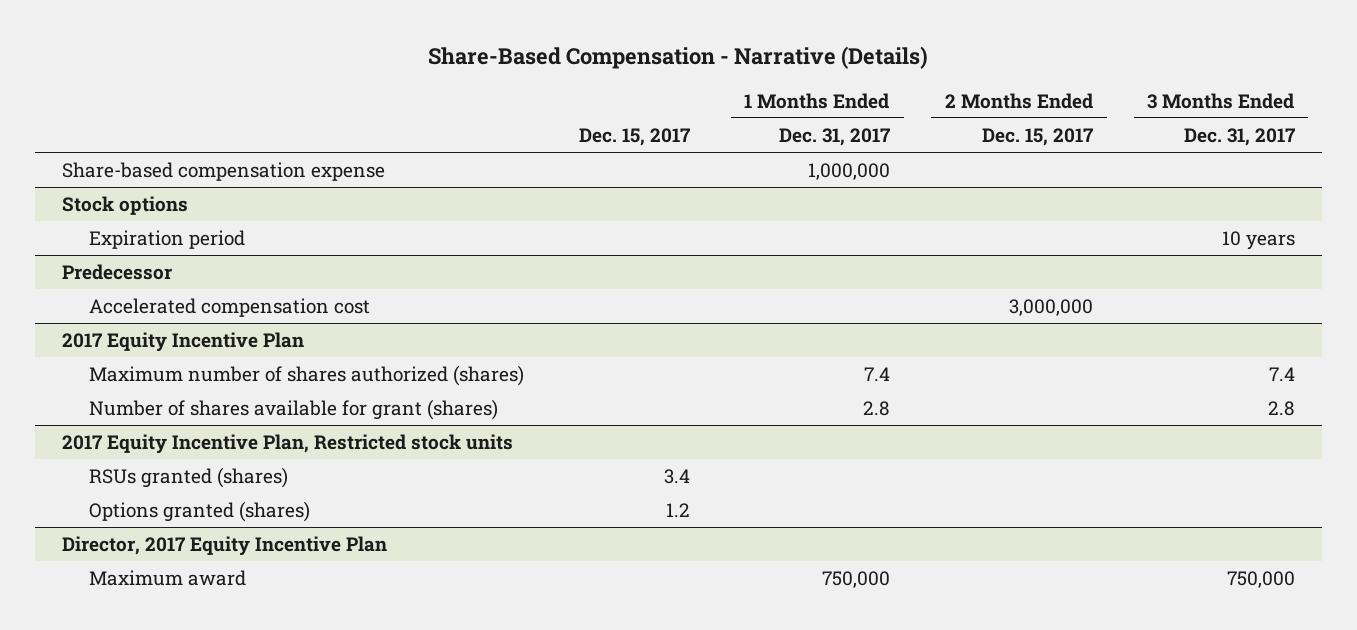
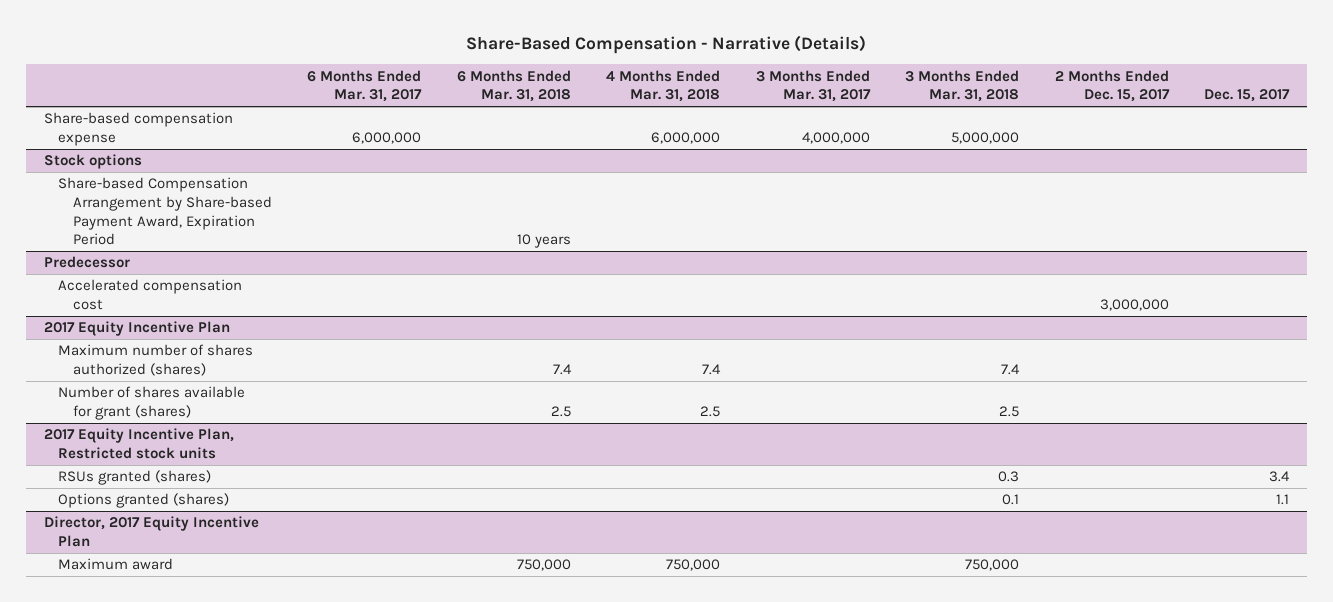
- | Dec. 15, 2017 | 1 Months Ended Dec. 31, 2017 | 2 Months Ended Dec. 15, 2017 | 3 Months Ended Dec. 31, 2017
+ | 6 Months Ended Mar. 31, 2017 | 6 Months Ended Mar. 31, 2018 | 4 Months Ended Mar. 31, 2018 | 3 Months Ended Mar. 31, 2017 | 3 Months Ended Mar. 31, 2018 | 2 Months Ended Dec. 15, 2017 | Dec. 15, 2017
@ Stock options
- Expiration period | | | | 10 years
+ Share-based Compensation Arrangement by Share-based Payment Award, Expiration Period | | 10 years | | | | |
@ 2017 Equity Incentive Plan, Restricted stock units
- Options granted (shares) | 1.2 | | |
+ Options granted (shares) | | | | | 0.1 | | 1.1

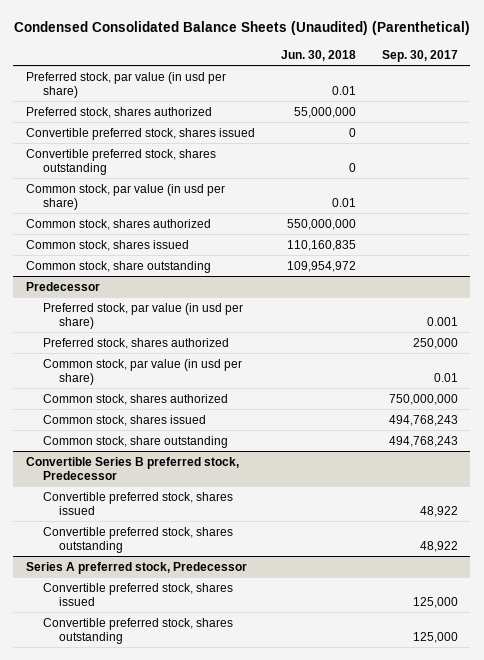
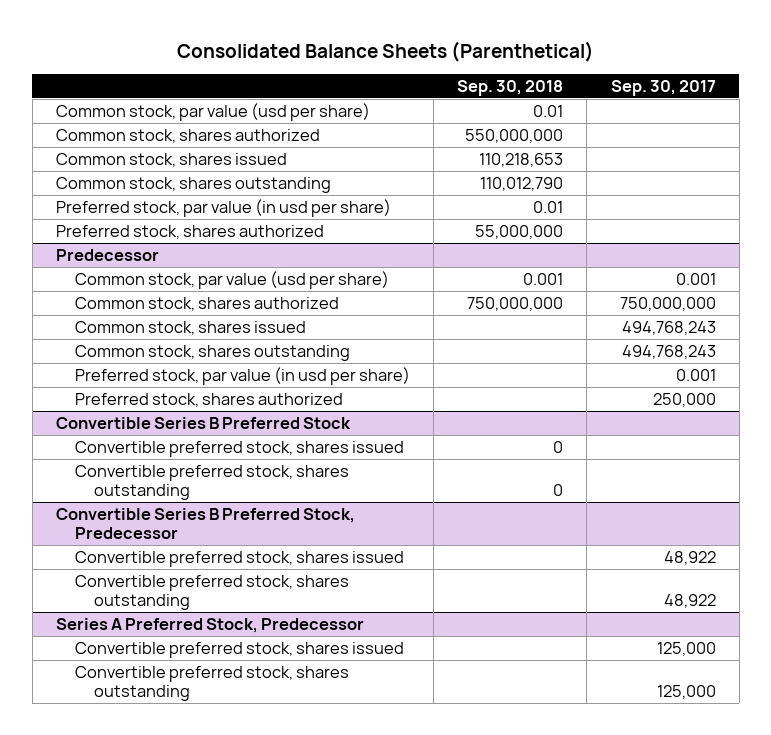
- Condensed Consolidated Balance Sheets (Unaudited) (Parenthetical)
+ Consolidated Balance Sheets (Parenthetical)
- | Jun. 30, 2018 | Sep. 30, 2017
+ | Sep. 30, 2018 | Sep. 30, 2017
- Convertible preferred stock, shares issued | 0 |
- Convertible preferred stock, shares outstanding | 0 |
- Common stock, par value (in usd per share) | 0.01 |
+ Common stock, par value (usd per share) | 0.01 |
- Common stock, share outstanding | 109,954,972 |
+ Common stock, shares outstanding | 110,012,790 |
moved down: Preferred stock, par value (in usd per share) | 0.01 |
moved down: Preferred stock, shares authorized | 55,000,000 |
@ Predecessor
- Common stock, par value (in usd per share) | | 0.01
+ Common stock, par value (usd per share) | 0.001 | 0.001
- Common stock, share outstanding | | 494,768,243
- Convertible Series B preferred stock, Predecessor
@ Predecessor
+ Common stock, shares outstanding | | 494,768,243
moved down: Preferred stock, par value (in usd per share) | | 0.001
moved down: Preferred stock, shares authorized | | 250,000
+ Convertible Series B Preferred Stock
+ Convertible preferred stock, shares issued | 0 |
+ Convertible preferred stock, shares outstanding | 0 |
+ Convertible Series B Preferred Stock, Predecessor
- Series A preferred stock, Predecessor
+ Series A Preferred Stock, Predecessor

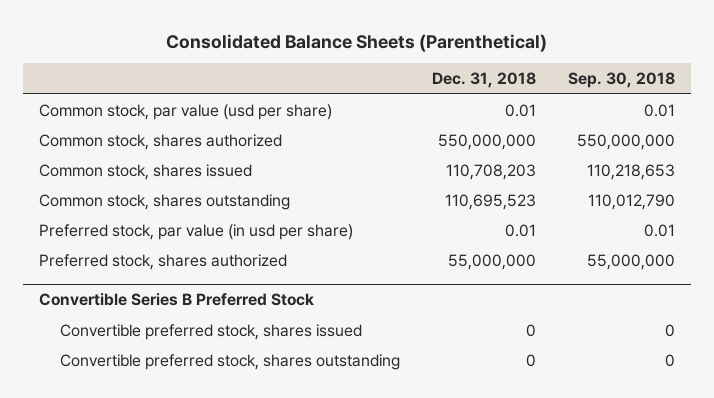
- | Sep. 30, 2018 | Sep. 30, 2017
+ | Dec. 31, 2018 | Sep. 30, 2018
- Predecessor
- Common stock, par value (usd per share) | 0.001 | 0.001
- Common stock, shares authorized | 750,000,000 | 750,000,000
- Common stock, shares issued | | 494,768,243
- Common stock, shares outstanding | | 494,768,243
- Preferred stock, par value (in usd per share) | | 0.001
- Preferred stock, shares authorized | | 250,000
- Convertible Series B Preferred Stock, Predecessor
- Convertible preferred stock, shares issued | | 48,922
- Convertible preferred stock, shares outstanding | | 48,922
- Series A Preferred Stock, Predecessor
- Convertible preferred stock, shares issued | | 125,000
- Convertible preferred stock, shares outstanding | | 125,000

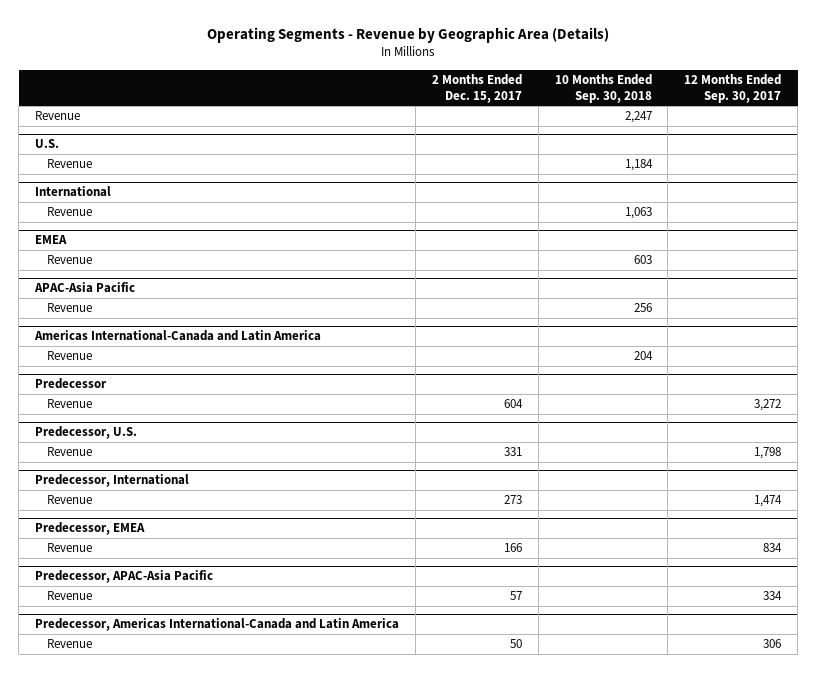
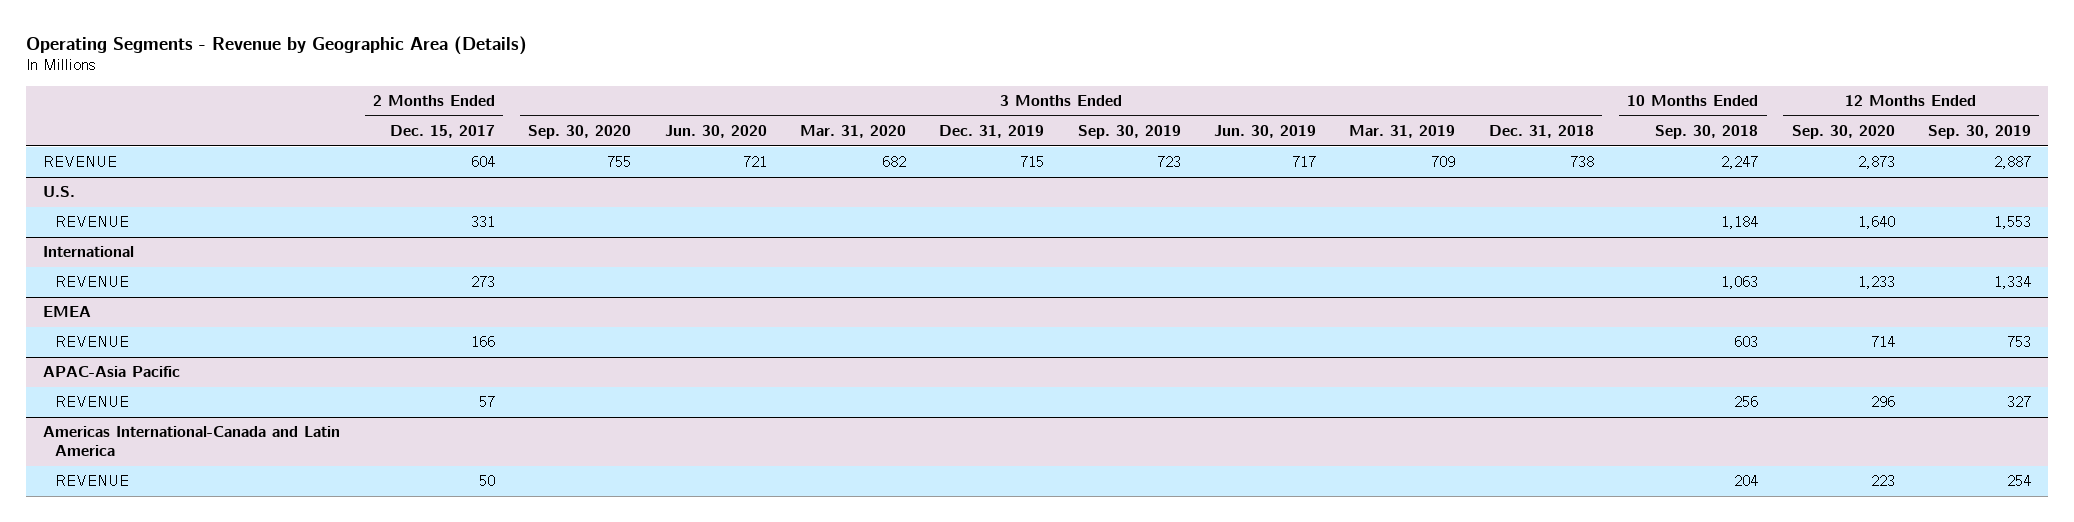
- | 2 Months Ended Dec. 15, 2017 | 10 Months Ended Sep. 30, 2018 | 12 Months Ended Sep. 30, 2017
+ | 2 Months Ended Dec. 15, 2017 | 3 Months Ended Sep. 30, 2020 | 3 Months Ended Jun. 30, 2020 | 3 Months Ended Mar. 31, 2020 | 3 Months Ended Dec. 31, 2019 | 3 Months Ended Sep. 30, 2019 | 3 Months Ended Jun. 30, 2019 | 3 Months Ended Mar. 31, 2019 | 3 Months Ended Dec. 31, 2018 | 10 Months Ended Sep. 30, 2018 | 12 Months Ended Sep. 30, 2020 | 12 Months Ended Sep. 30, 2019
- Revenue | | 2,247 |
+ REVENUE | 604 | 755 | 721 | 682 | 715 | 723 | 717 | 709 | 738 | 2,247 | 2,873 | 2,887
@ U.S.
- Revenue | | 1,184 |
+ REVENUE | 331 | | | | | | | | | 1,184 | 1,640 | 1,553
@ International
- Revenue | | 1,063 |
+ REVENUE | 273 | | | | | | | | | 1,063 | 1,233 | 1,334
@ EMEA
- Revenue | | 603 |
+ REVENUE | 166 | | | | | | | | | 603 | 714 | 753
@ APAC-Asia Pacific
- Revenue | | 256 |
+ REVENUE | 57 | | | | | | | | | 256 | 296 | 327
@ Americas International-Canada and Latin America
- Revenue | | 204 |
- Predecessor
- Revenue | 604 | | 3,272
- Predecessor, U.S.
- Revenue | 331 | | 1,798
- Predecessor, International
- Revenue | 273 | | 1,474
- Predecessor, EMEA
- Revenue | 166 | | 834
- Predecessor, APAC-Asia Pacific
- Revenue | 57 | | 334
- Predecessor, Americas International-Canada and Latin America
- Revenue | 50 | | 306
@ Americas International-Canada and Latin America
+ REVENUE | 50 | | | | | | | | | 204 | 223 | 254

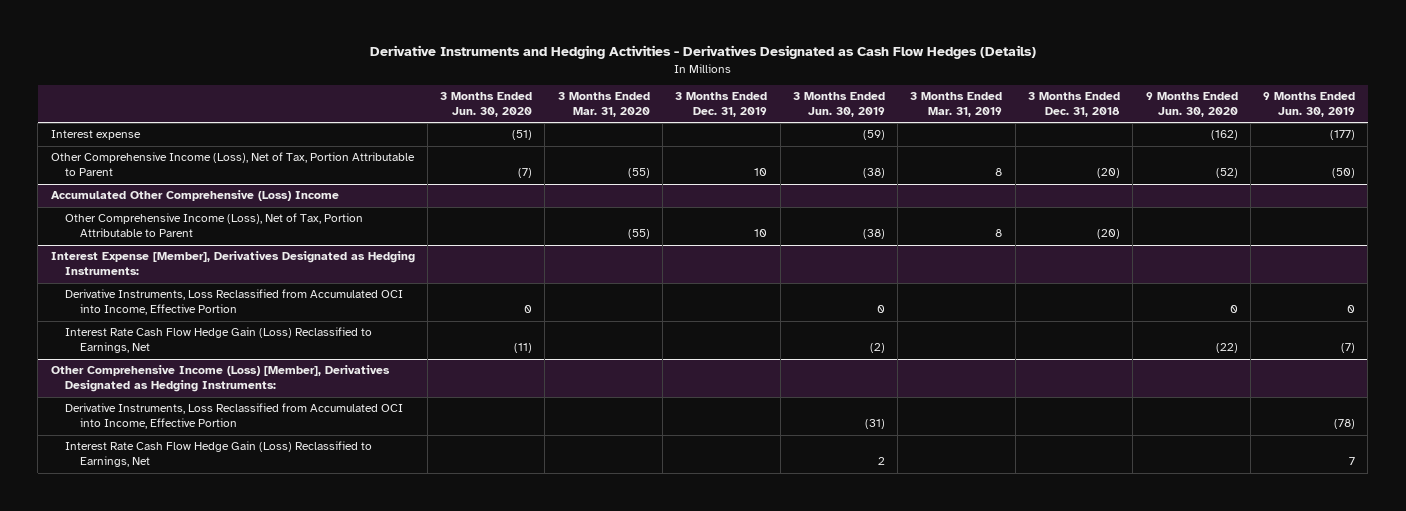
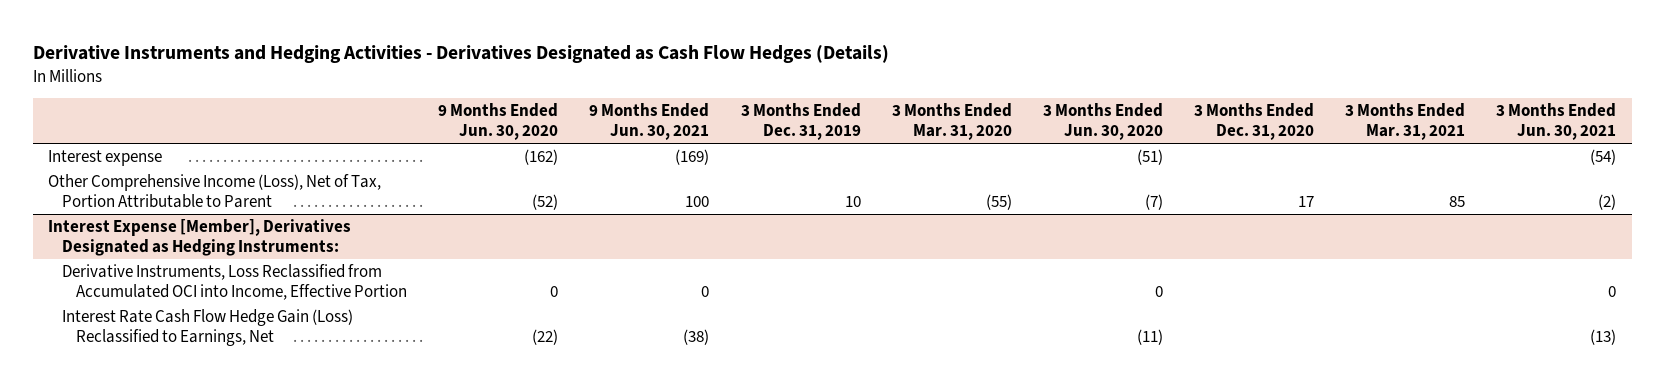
- | 3 Months Ended Jun. 30, 2020 | 3 Months Ended Mar. 31, 2020 | 3 Months Ended Dec. 31, 2019 | 3 Months Ended Jun. 30, 2019 | 3 Months Ended Mar. 31, 2019 | 3 Months Ended Dec. 31, 2018 | 9 Months Ended Jun. 30, 2020 | 9 Months Ended Jun. 30, 2019
+ | 9 Months Ended Jun. 30, 2020 | 9 Months Ended Jun. 30, 2021 | 3 Months Ended Dec. 31, 2019 | 3 Months Ended Mar. 31, 2020 | 3 Months Ended Jun. 30, 2020 | 3 Months Ended Dec. 31, 2020 | 3 Months Ended Mar. 31, 2021 | 3 Months Ended Jun. 30, 2021
- Accumulated Other Comprehensive (Loss) Income
- Other Comprehensive Income (Loss), Net of Tax, Portion Attributable to Parent | | (55) | 10 | (38) | 8 | (20) | |
- Other Comprehensive Income (Loss) [Member], Derivatives Designated as Hedging Instruments:
- Derivative Instruments, Loss Reclassified from Accumulated OCI into Income, Effective Portion | | | | (31) | | | | (78)
- Interest Rate Cash Flow Hedge Gain (Loss) Reclassified to Earnings, Net | | | | 2 | | | | 7

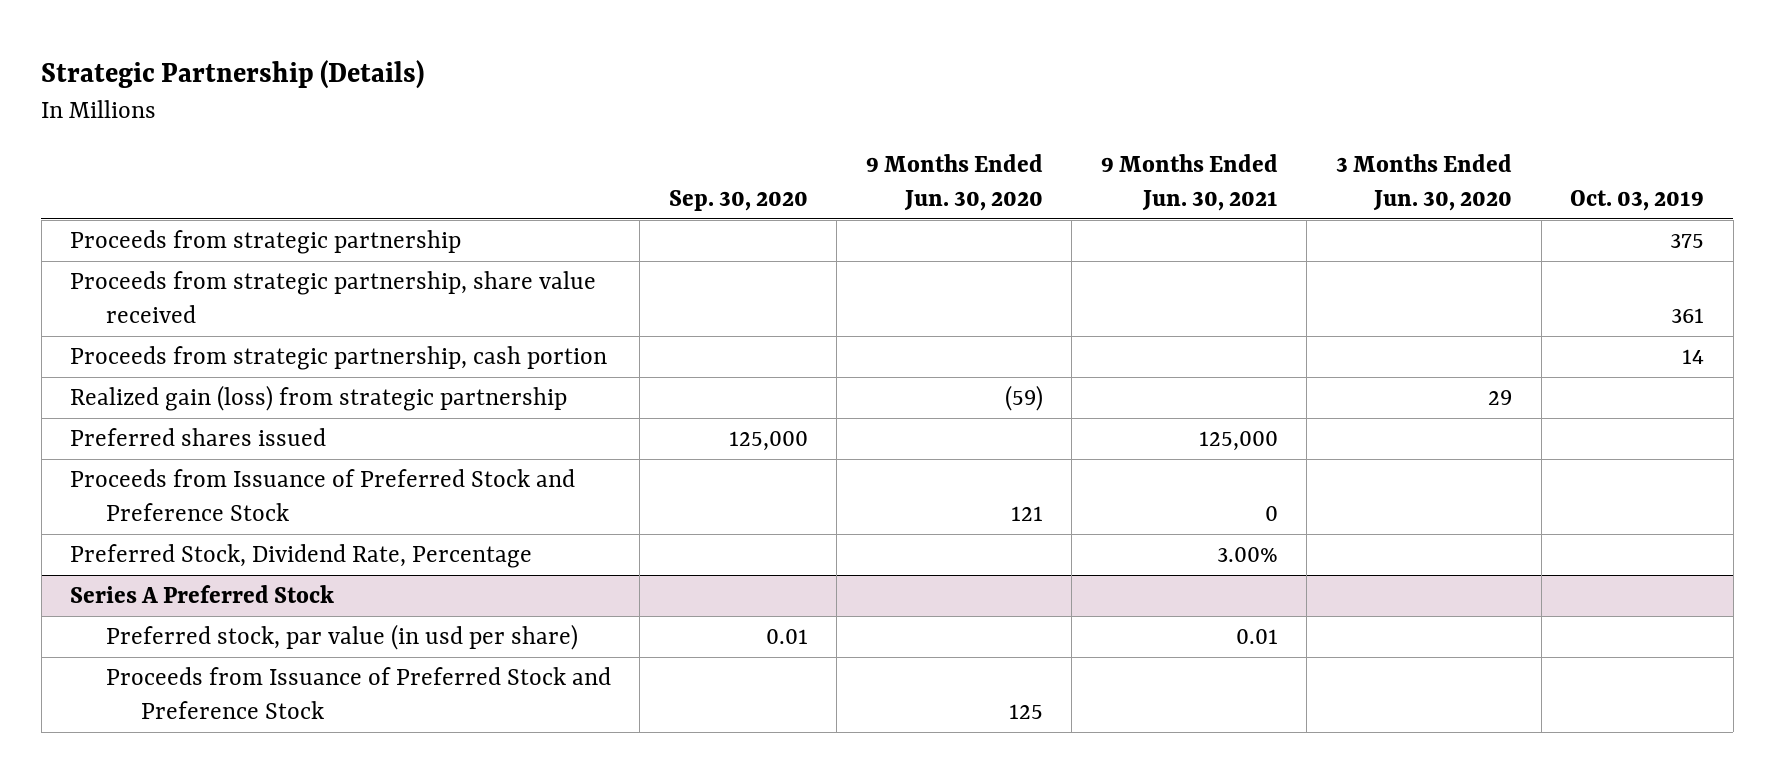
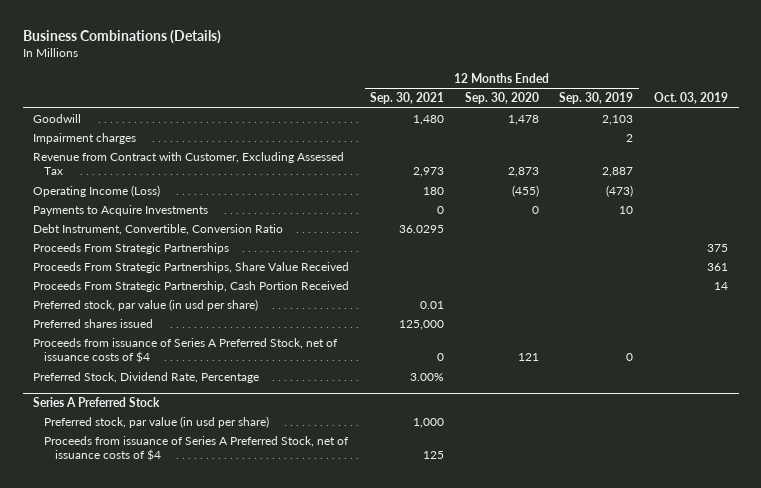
- Strategic Partnership (Details)
+ Business Combinations (Details)
- | Sep. 30, 2020 | 9 Months Ended Jun. 30, 2020 | 9 Months Ended Jun. 30, 2021 | 3 Months Ended Jun. 30, 2020 | Oct. 03, 2019
+ | 12 Months Ended Sep. 30, 2021 | 12 Months Ended Sep. 30, 2020 | 12 Months Ended Sep. 30, 2019 | Oct. 03, 2019
- Proceeds from strategic partnership | | | | | 375
- Proceeds from strategic partnership, share value received | | | | | 361
- Proceeds from strategic partnership, cash portion | | | | | 14
- Realized gain (loss) from strategic partnership | | (59) | | 29 |
+ Goodwill | 1,480 | 1,478 | 2,103 |
+ Impairment charges | | | 2 |
+ Revenue from Contract with Customer, Excluding Assessed Tax | 2,973 | 2,873 | 2,887 |
+ Operating Income (Loss) | 180 | (455) | (473) |
+ Payments to Acquire Investments | 0 | 0 | 10 |
+ Debt Instrument, Convertible, Conversion Ratio | 36.0295 | | |
+ Proceeds From Strategic Partnerships | | | | 375
+ Proceeds From Strategic Partnerships, Share Value Received | | | | 361
+ Proceeds From Strategic Partnership, Cash Portion Received | | | | 14
+ Preferred stock, par value (in usd per share) | 0.01 | | |
- Proceeds from Issuance of Preferred Stock and Preference Stock | | 121 | 0 | |
+ Proceeds from issuance of Series A Preferred Stock, net of issuance costs of $4 | 0 | 121 | 0 |
@ Series A Preferred Stock
- Proceeds from Issuance of Preferred Stock and Preference Stock | | 125 | | |
+ Proceeds from issuance of Series A Preferred Stock, net of issuance costs of $4 | 125 | | |

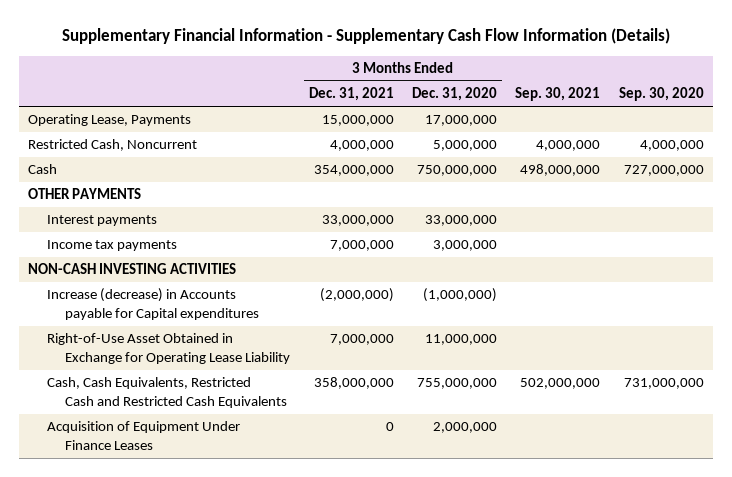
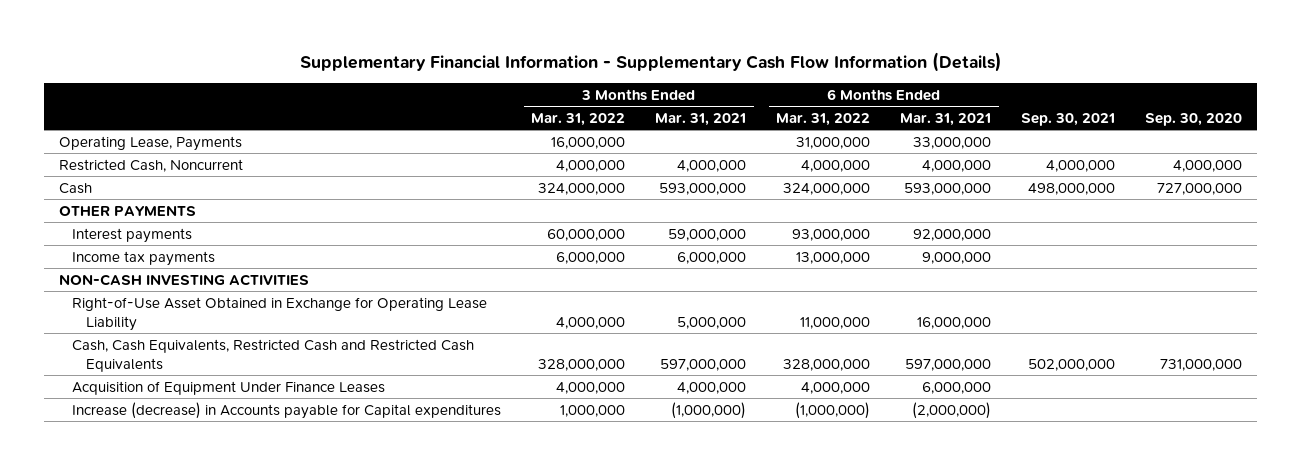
- | 3 Months Ended Dec. 31, 2021 | 3 Months Ended Dec. 31, 2020 | Sep. 30, 2021 | Sep. 30, 2020
+ | 3 Months Ended Mar. 31, 2022 | 3 Months Ended Mar. 31, 2021 | 6 Months Ended Mar. 31, 2022 | 6 Months Ended Mar. 31, 2021 | Sep. 30, 2021 | Sep. 30, 2020
moved down: Increase (decrease) in Accounts payable for Capital expenditures | 1,000,000 | (1,000,000) | (1,000,000) | (2,000,000) | |

